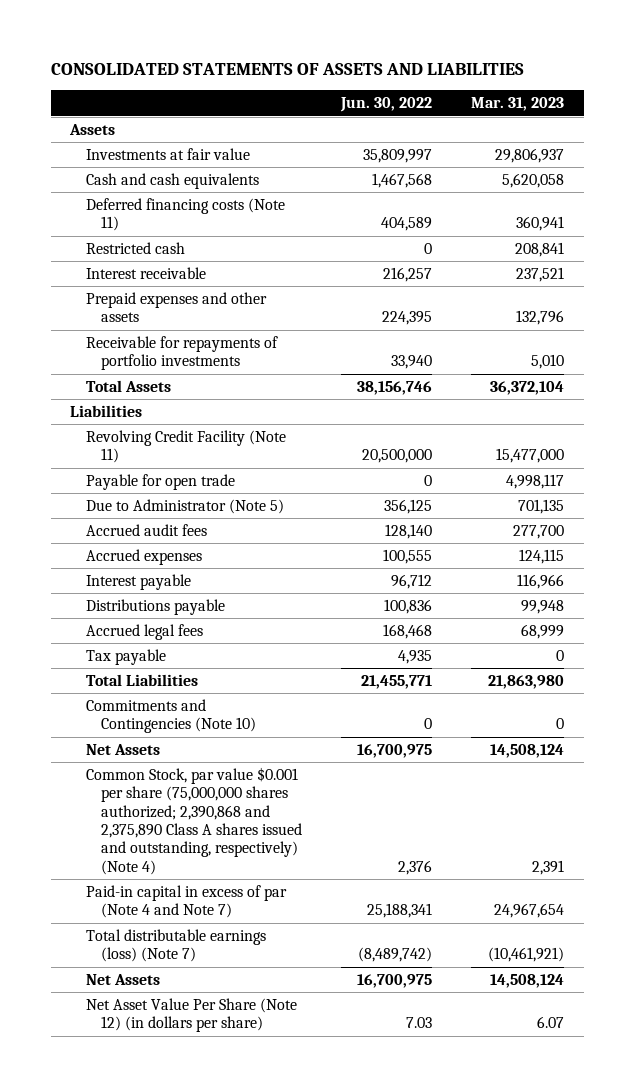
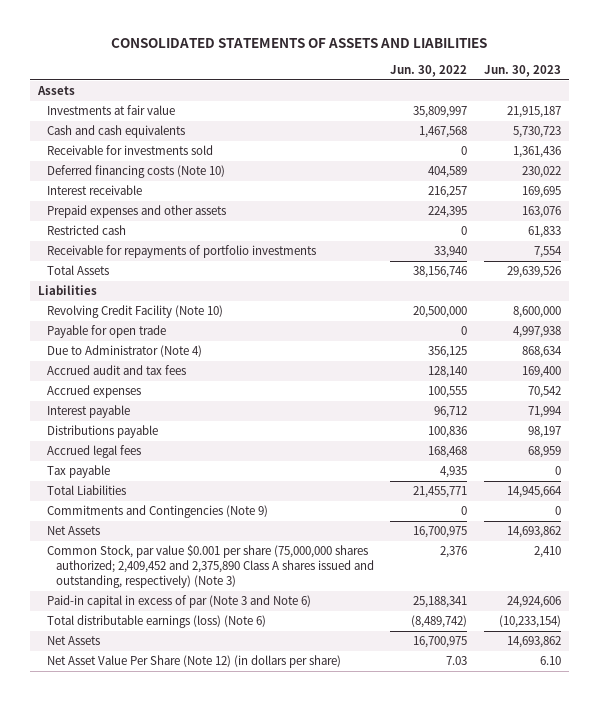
- | Jun. 30, 2022 | Mar. 31, 2023
+ | Jun. 30, 2022 | Jun. 30, 2023
- Deferred financing costs (Note 11) | 404,589 | 360,941
+ Receivable for investments sold | 0 | 1,361,436
+ Deferred financing costs (Note 10) | 404,589 | 230,022
moved down: Restricted cash | 0 | 61,833
- Revolving Credit Facility (Note 11) | 20,500,000 | 15,477,000
+ Revolving Credit Facility (Note 10) | 20,500,000 | 8,600,000
- Due to Administrator (Note 5) | 356,125 | 701,135
- Accrued audit fees | 128,140 | 277,700
+ Due to Administrator (Note 4) | 356,125 | 868,634
+ Accrued audit and tax fees | 128,140 | 169,400
- Commitments and Contingencies (Note 10) | 0 | 0
+ Commitments and Contingencies (Note 9) | 0 | 0
- Common Stock, par value $0.001 per share (75,000,000 shares authorized; 2,390,868 and 2,375,890 Class A shares issued and outstanding, respectively) (Note 4) | 2,376 | 2,391
- Paid-in capital in excess of par (Note 4 and Note 7) | 25,188,341 | 24,967,654
- Total distributable earnings (loss) (Note 7) | (8,489,742) | (10,461,921)
+ Common Stock, par value $0.001 per share (75,000,000 shares authorized; 2,409,452 and 2,375,890 Class A shares issued and outstanding, respectively) (Note 3) | 2,376 | 2,410
+ Paid-in capital in excess of par (Note 3 and Note 6) | 25,188,341 | 24,924,606
+ Total distributable earnings (loss) (Note 6) | (8,489,742) | (10,233,154)

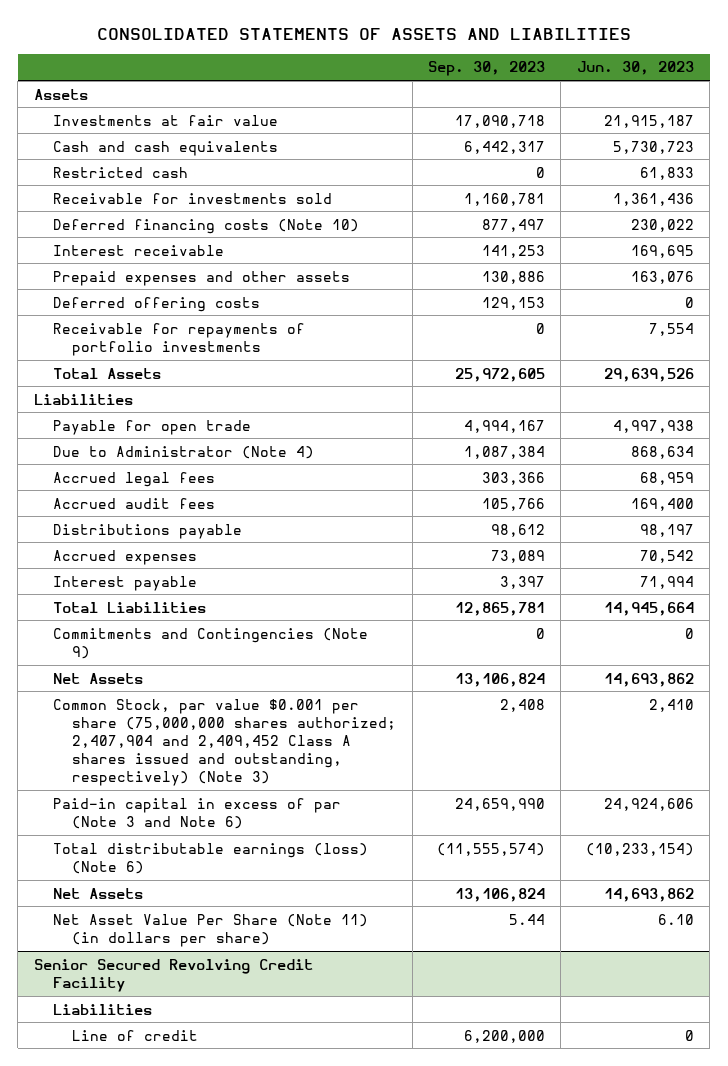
- | Jun. 30, 2022 | Jun. 30, 2023
+ | Sep. 30, 2023 | Jun. 30, 2023
moved up: Restricted cash | 0 | 61,833
+ Deferred offering costs | 129,153 | 0
- Revolving Credit Facility (Note 10) | 20,500,000 | 8,600,000
- Accrued audit and tax fees | 128,140 | 169,400
moved up: Accrued legal fees | 303,366 | 68,959
+ Accrued audit fees | 105,766 | 169,400
moved up: Distributions payable | 98,612 | 98,197
- Tax payable | 4,935 | 0
- Common Stock, par value $0.001 per share (75,000,000 shares authorized; 2,409,452 and 2,375,890 Class A shares issued and outstanding, respectively) (Note 3) | 2,376 | 2,410
+ Common Stock, par value $0.001 per share (75,000,000 shares authorized; 2,407,904 and 2,409,452 Class A shares issued and outstanding, respectively) (Note 3) | 2,408 | 2,410
- Net Asset Value Per Share (Note 12) (in dollars per share) | 7.03 | 6.10
+ Net Asset Value Per Share (Note 11) (in dollars per share) | 5.44 | 6.10
+ Senior Secured Revolving Credit Facility
+ Liabilities
+ Line of credit | 6,200,000 | 0

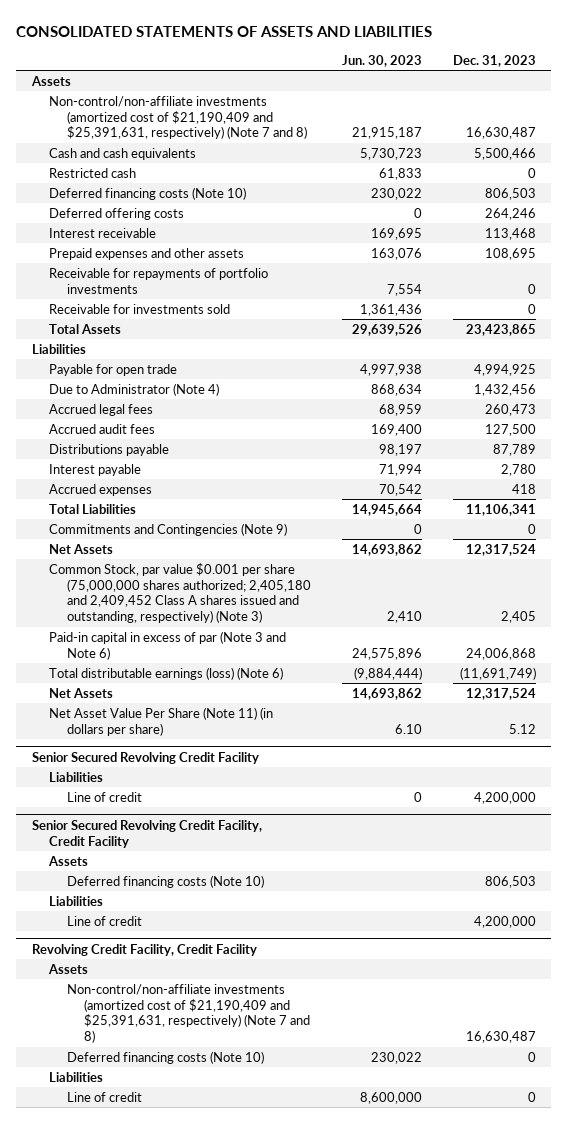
- | Sep. 30, 2023 | Jun. 30, 2023
+ | Jun. 30, 2023 | Dec. 31, 2023
- Investments at fair value | 17,090,718 | 21,915,187
+ Non-control/non-affiliate investments (amortized cost of $21,190,409 and $25,391,631, respectively) (Note 7 and 8) | 21,915,187 | 16,630,487
moved up: Deferred offering costs | 0 | 264,246
moved down: Receivable for investments sold | 1,361,436 | 0
moved down: Accrued expenses | 70,542 | 418
- Common Stock, par value $0.001 per share (75,000,000 shares authorized; 2,407,904 and 2,409,452 Class A shares issued and outstanding, respectively) (Note 3) | 2,408 | 2,410
- Paid-in capital in excess of par (Note 3 and Note 6) | 24,659,990 | 24,924,606
- Total distributable earnings (loss) (Note 6) | (11,555,574) | (10,233,154)
+ Common Stock, par value $0.001 per share (75,000,000 shares authorized; 2,405,180 and 2,409,452 Class A shares issued and outstanding, respectively) (Note 3) | 2,410 | 2,405
+ Paid-in capital in excess of par (Note 3 and Note 6) | 24,575,896 | 24,006,868
+ Total distributable earnings (loss) (Note 6) | (9,884,444) | (11,691,749)
+ Senior Secured Revolving Credit Facility, Credit Facility
+ Assets
+ Deferred financing costs (Note 10) | | 806,503
+ Liabilities
+ Line of credit | | 4,200,000
+ Revolving Credit Facility, Credit Facility
+ Assets
+ Non-control/non-affiliate investments (amortized cost of $21,190,409 and $25,391,631, respectively) (Note 7 and 8) | | 16,630,487
+ Deferred financing costs (Note 10) | 230,022 | 0
+ Liabilities
+ Line of credit | 8,600,000 | 0

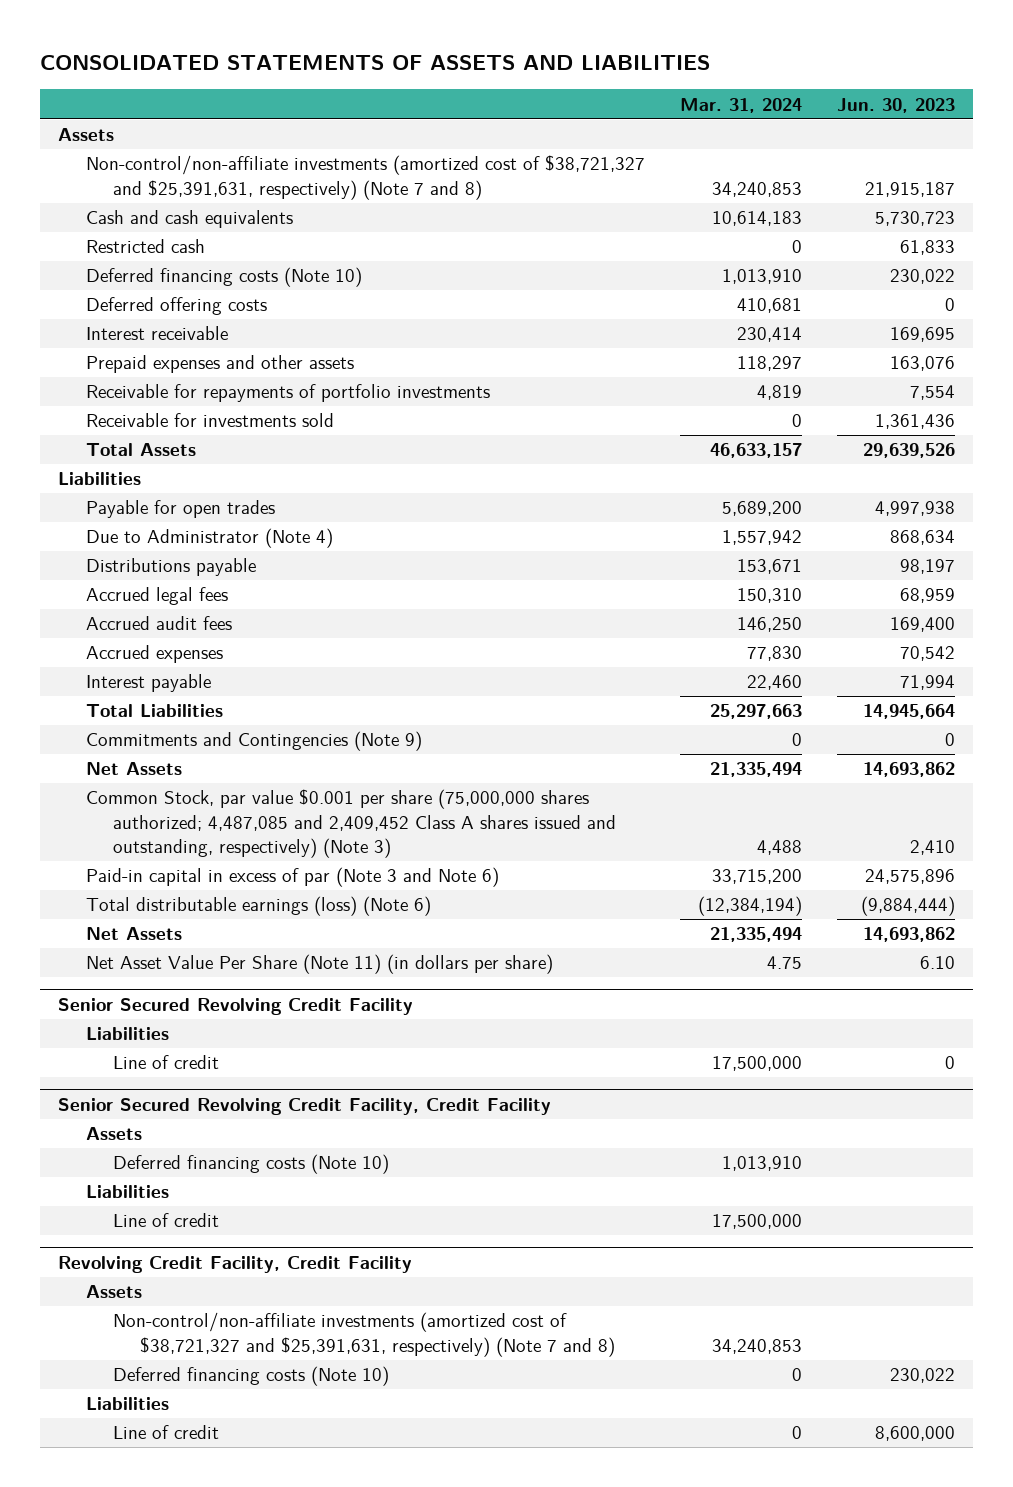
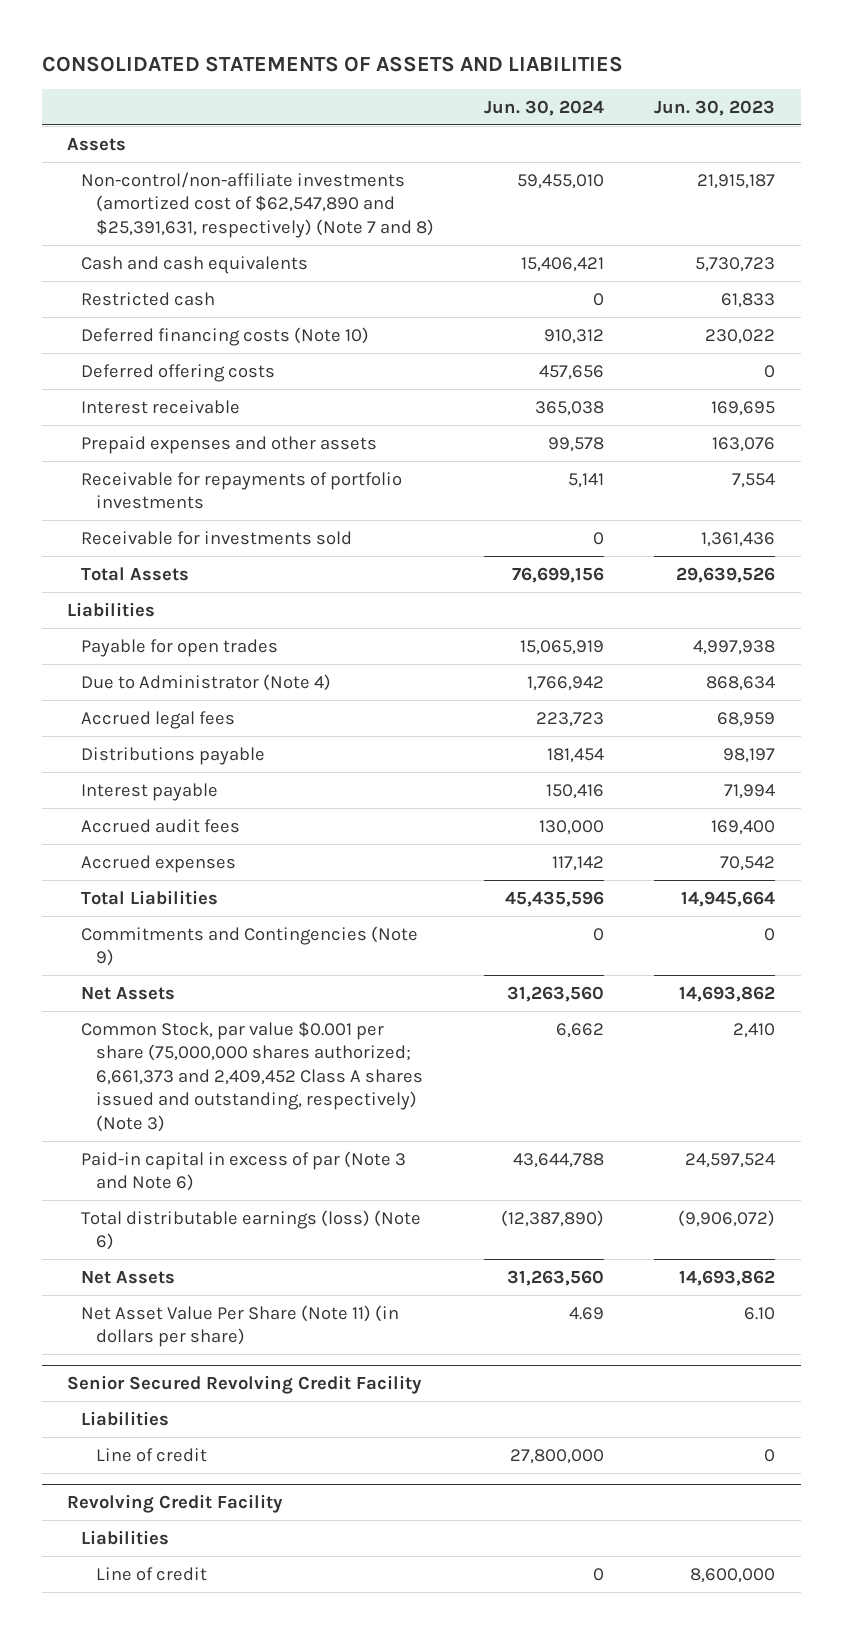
- | Mar. 31, 2024 | Jun. 30, 2023
+ | Jun. 30, 2024 | Jun. 30, 2023
- Non-control/non-affiliate investments (amortized cost of $38,721,327 and $25,391,631, respectively) (Note 7 and 8) | 34,240,853 | 21,915,187
+ Non-control/non-affiliate investments (amortized cost of $62,547,890 and $25,391,631, respectively) (Note 7 and 8) | 59,455,010 | 21,915,187
moved down: Distributions payable | 181,454 | 98,197
moved up: Interest payable | 150,416 | 71,994
- Common Stock, par value $0.001 per share (75,000,000 shares authorized; 4,487,085 and 2,409,452 Class A shares issued and outstanding, respectively) (Note 3) | 4,488 | 2,410
- Paid-in capital in excess of par (Note 3 and Note 6) | 33,715,200 | 24,575,896
- Total distributable earnings (loss) (Note 6) | (12,384,194) | (9,884,444)
+ Common Stock, par value $0.001 per share (75,000,000 shares authorized; 6,661,373 and 2,409,452 Class A shares issued and outstanding, respectively) (Note 3) | 6,662 | 2,410
+ Paid-in capital in excess of par (Note 3 and Note 6) | 43,644,788 | 24,597,524
+ Total distributable earnings (loss) (Note 6) | (12,387,890) | (9,906,072)
- Senior Secured Revolving Credit Facility, Credit Facility
- Assets
- Deferred financing costs (Note 10) | 1,013,910 |
- Liabilities
- Line of credit | 17,500,000 |
- Revolving Credit Facility, Credit Facility
- Assets
- Non-control/non-affiliate investments (amortized cost of $38,721,327 and $25,391,631, respectively) (Note 7 and 8) | 34,240,853 |
- Deferred financing costs (Note 10) | 0 | 230,022
+ Revolving Credit Facility

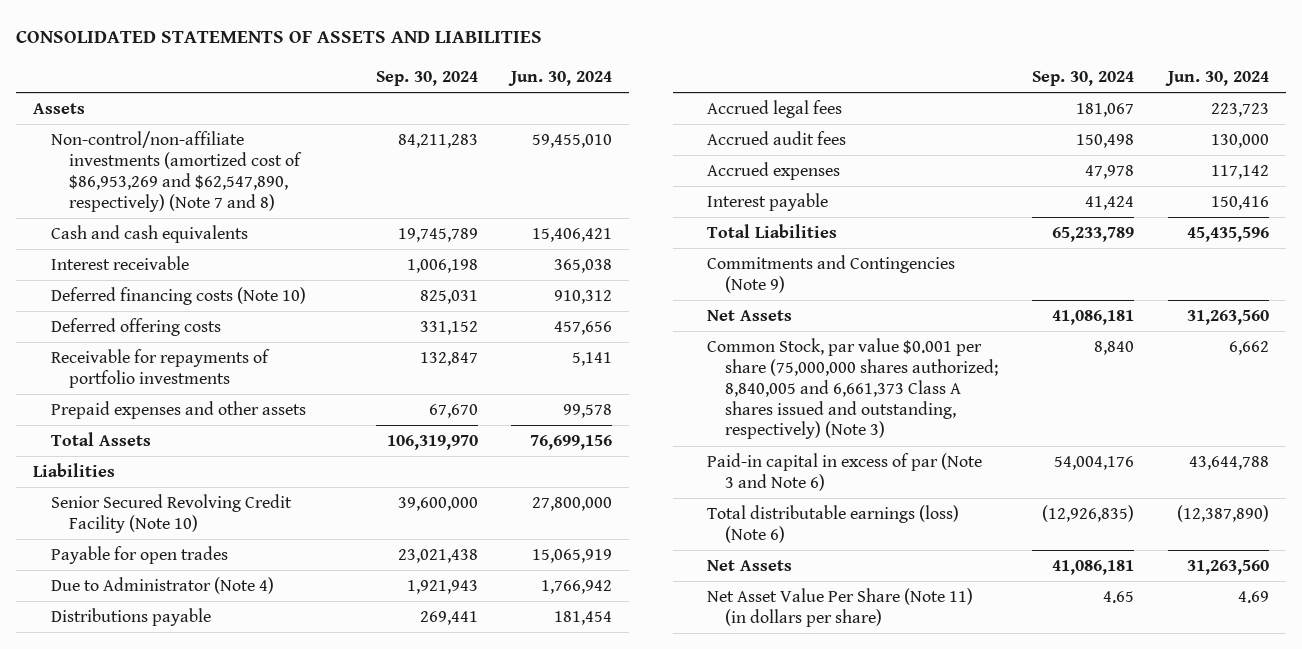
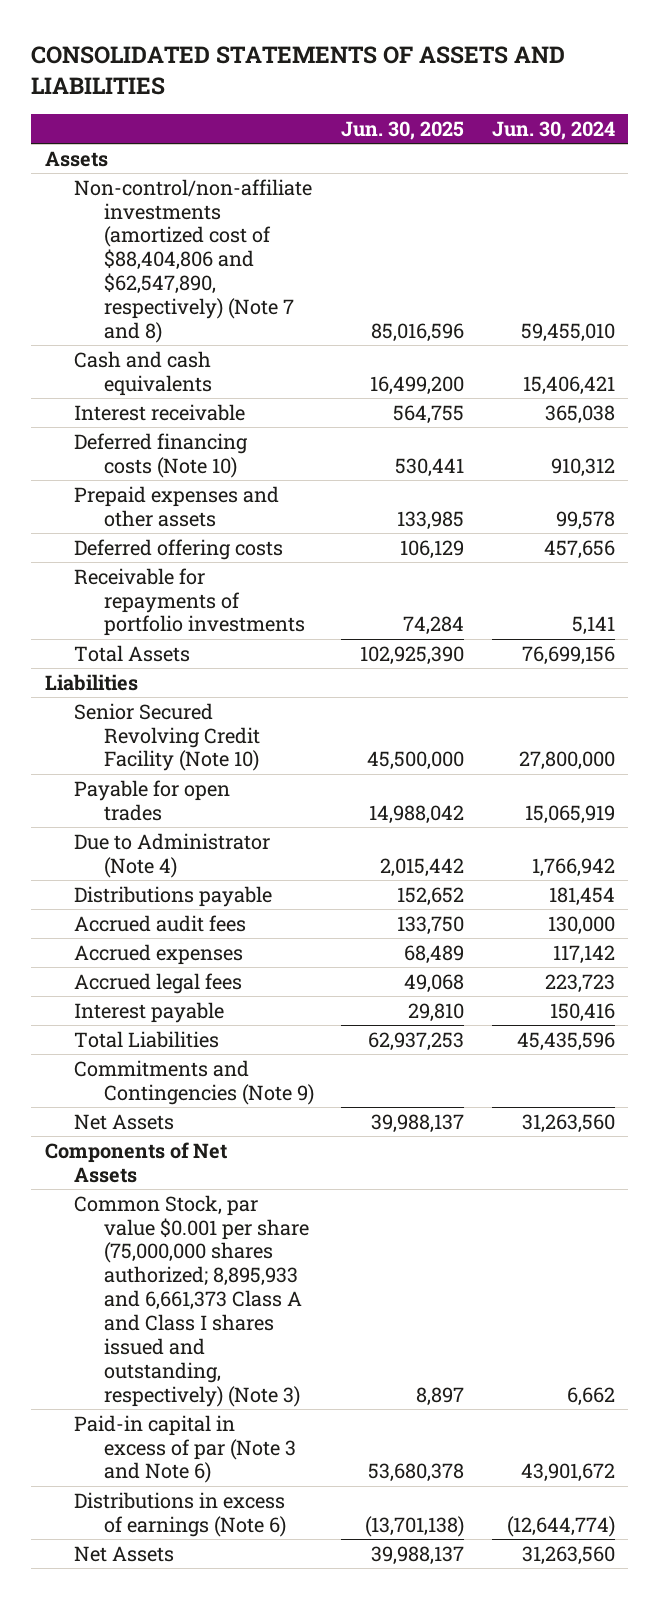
- | Sep. 30, 2024 | Jun. 30, 2024
+ | Jun. 30, 2025 | Jun. 30, 2024
- Non-control/non-affiliate investments (amortized cost of $86,953,269 and $62,547,890, respectively) (Note 7 and 8) | 84,211,283 | 59,455,010
+ Non-control/non-affiliate investments (amortized cost of $88,404,806 and $62,547,890, respectively) (Note 7 and 8) | 85,016,596 | 59,455,010
moved up: Prepaid expenses and other assets | 133,985 | 99,578
moved down: Accrued legal fees | 49,068 | 223,723
- Common Stock, par value $0.001 per share (75,000,000 shares authorized; 8,840,005 and 6,661,373 Class A shares issued and outstanding, respectively) (Note 3) | 8,840 | 6,662
- Paid-in capital in excess of par (Note 3 and Note 6) | 54,004,176 | 43,644,788
- Total distributable earnings (loss) (Note 6) | (12,926,835) | (12,387,890)
+ Components of Net Assets
+ Common Stock, par value $0.001 per share (75,000,000 shares authorized; 8,895,933 and 6,661,373 Class A and Class I shares issued and outstanding, respectively) (Note 3) | 8,897 | 6,662
+ Paid-in capital in excess of par (Note 3 and Note 6) | 53,680,378 | 43,901,672
+ Distributions in excess of earnings (Note 6) | (13,701,138) | (12,644,774)
- Net Asset Value Per Share (Note 11) (in dollars per share) | 4.65 | 4.69

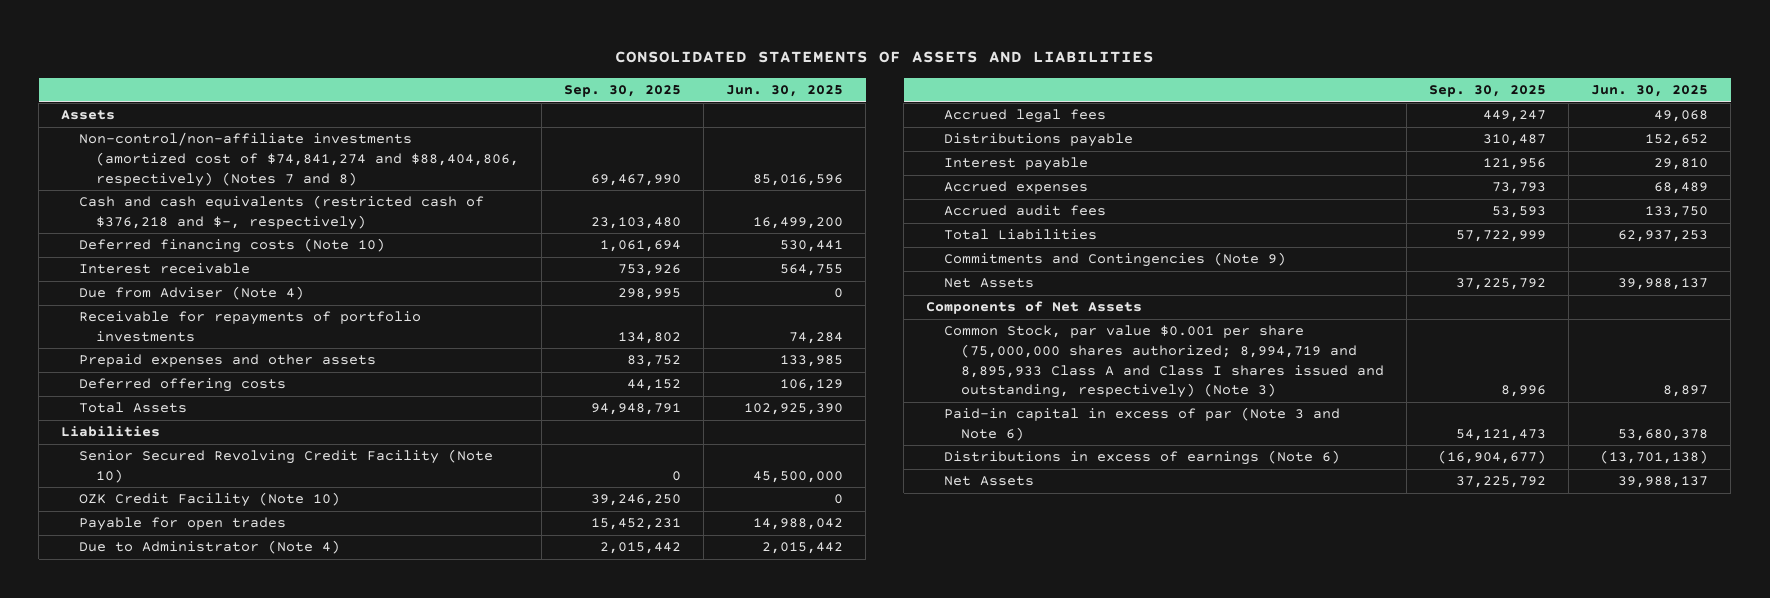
- | Jun. 30, 2025 | Jun. 30, 2024
+ | Sep. 30, 2025 | Jun. 30, 2025
- Non-control/non-affiliate investments (amortized cost of $88,404,806 and $62,547,890, respectively) (Note 7 and 8) | 85,016,596 | 59,455,010
- Cash and cash equivalents | 16,499,200 | 15,406,421
+ Non-control/non-affiliate investments (amortized cost of $74,841,274 and $88,404,806, respectively) (Notes 7 and 8) | 69,467,990 | 85,016,596
+ Cash and cash equivalents (restricted cash of $376,218 and $-, respectively) | 23,103,480 | 16,499,200
moved down: Interest receivable | 753,926 | 564,755
+ Due from Adviser (Note 4) | 298,995 | 0
moved up: Receivable for repayments of portfolio investments | 134,802 | 74,284
+ OZK Credit Facility (Note 10) | 39,246,250 | 0
moved down: Distributions payable | 310,487 | 152,652
moved down: Accrued expenses | 73,793 | 68,489
moved down: Accrued audit fees | 53,593 | 133,750
- Common Stock, par value $0.001 per share (75,000,000 shares authorized; 8,895,933 and 6,661,373 Class A and Class I shares issued and outstanding, respectively) (Note 3) | 8,897 | 6,662
+ Common Stock, par value $0.001 per share (75,000,000 shares authorized; 8,994,719 and 8,895,933 Class A and Class I shares issued and outstanding, respectively) (Note 3) | 8,996 | 8,897

